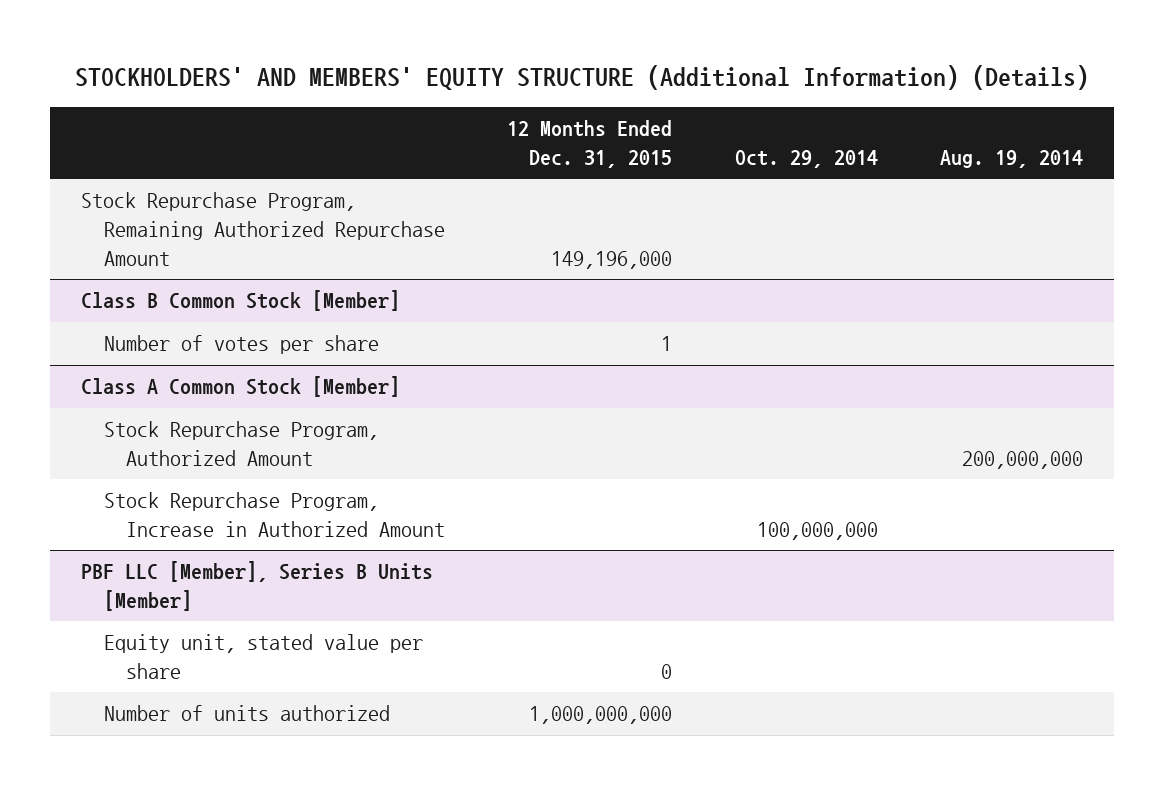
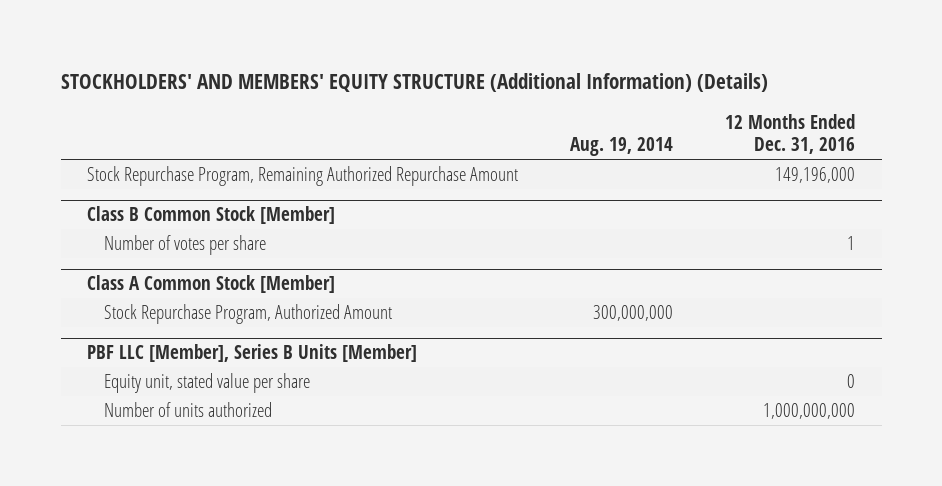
- | 12 Months Ended Dec. 31, 2015 | Oct. 29, 2014 | Aug. 19, 2014
+ | Aug. 19, 2014 | 12 Months Ended Dec. 31, 2016
@ Class A Common Stock [Member]
- Stock Repurchase Program, Authorized Amount | | | 200,000,000
- Stock Repurchase Program, Increase in Authorized Amount | | 100,000,000 |
+ Stock Repurchase Program, Authorized Amount | 300,000,000 |

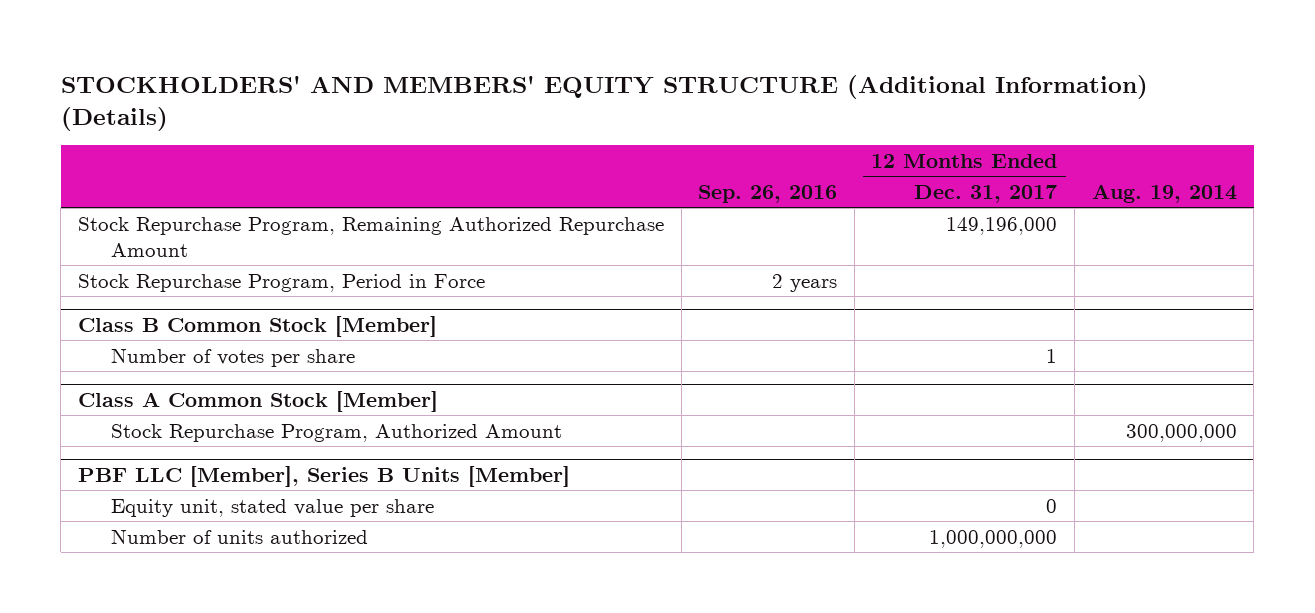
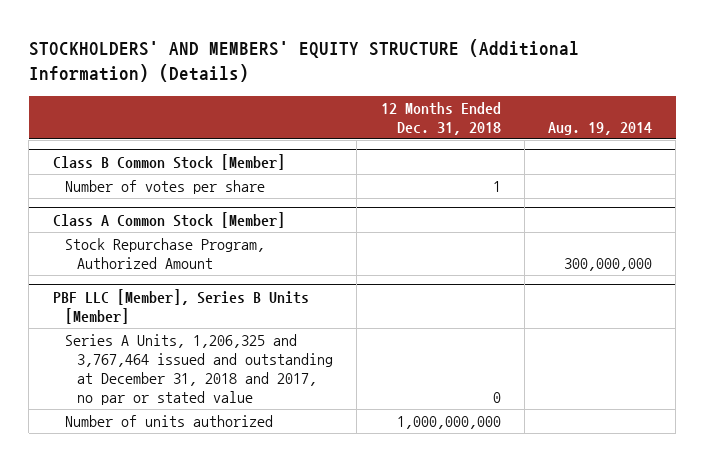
- | Sep. 26, 2016 | 12 Months Ended Dec. 31, 2017 | Aug. 19, 2014
+ | 12 Months Ended Dec. 31, 2018 | Aug. 19, 2014
- Stock Repurchase Program, Remaining Authorized Repurchase Amount | | 149,196,000 |
- Stock Repurchase Program, Period in Force | 2 years | |
@ PBF LLC [Member], Series B Units [Member]
- Equity unit, stated value per share | | 0 |
+ Series A Units, 1,206,325 and 3,767,464 issued and outstanding at December 31, 2018 and 2017, no par or stated value | 0 |

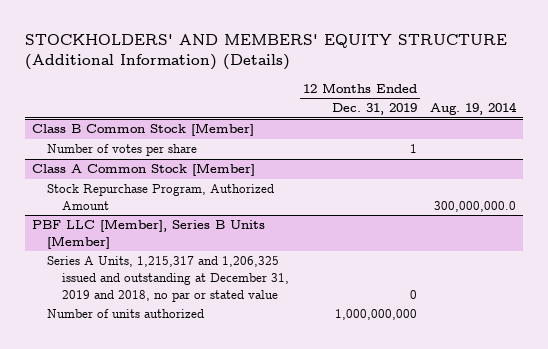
- | 12 Months Ended Dec. 31, 2018 | Aug. 19, 2014
+ | 12 Months Ended Dec. 31, 2019 | Aug. 19, 2014
@ Class A Common Stock [Member]
- Stock Repurchase Program, Authorized Amount | | 300,000,000
+ Stock Repurchase Program, Authorized Amount | | 300,000,000.0
@ PBF LLC [Member], Series B Units [Member]
- Series A Units, 1,206,325 and 3,767,464 issued and outstanding at December 31, 2018 and 2017, no par or stated value | 0 |
+ Series A Units, 1,215,317 and 1,206,325 issued and outstanding at December 31, 2019 and 2018, no par or stated value | 0 |

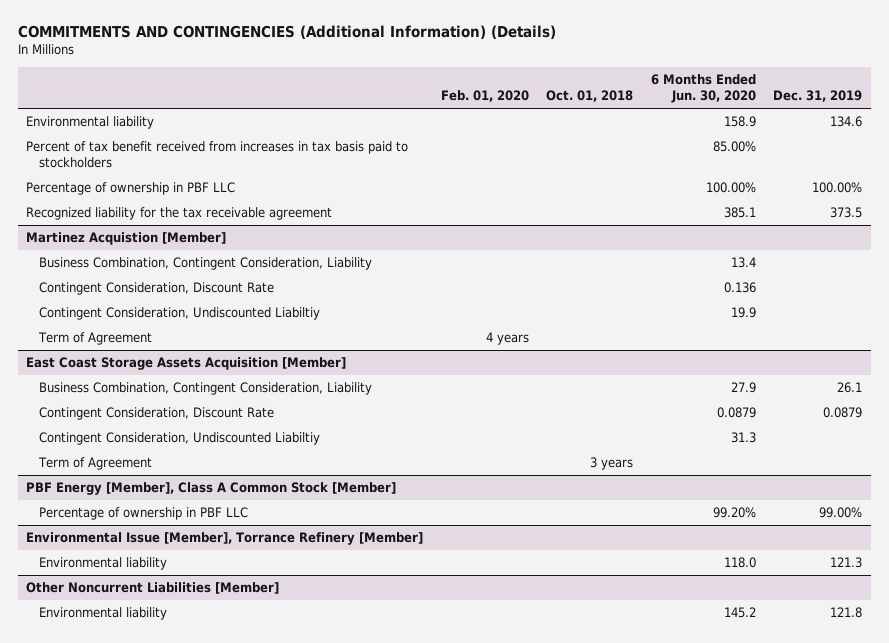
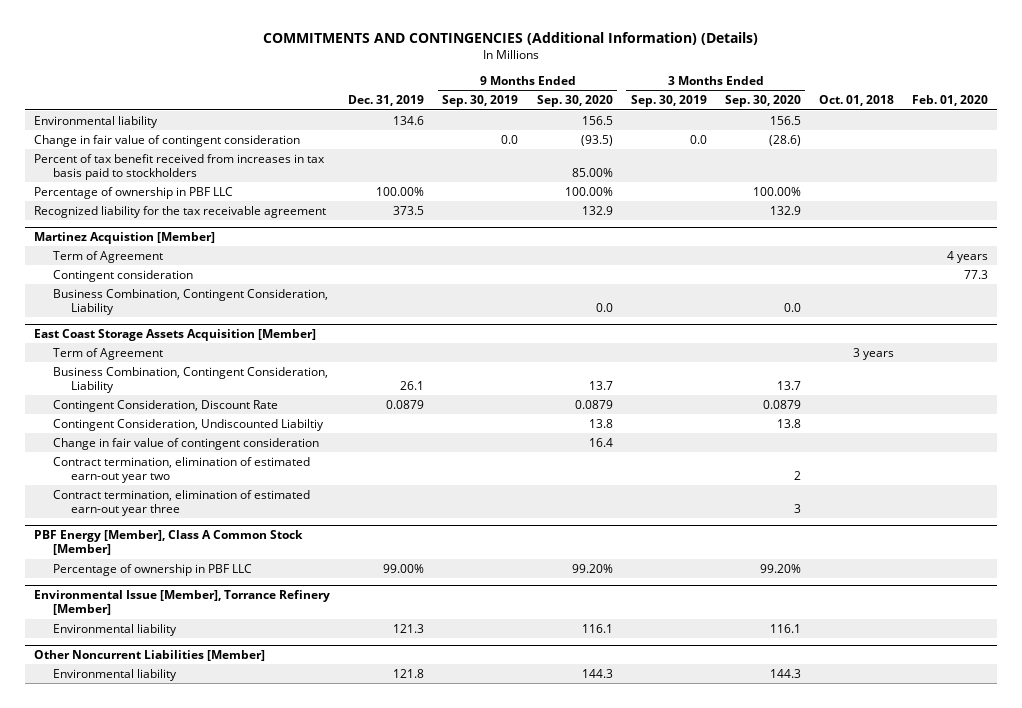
- | Feb. 01, 2020 | Oct. 01, 2018 | 6 Months Ended Jun. 30, 2020 | Dec. 31, 2019
+ | Dec. 31, 2019 | 9 Months Ended Sep. 30, 2019 | 9 Months Ended Sep. 30, 2020 | 3 Months Ended Sep. 30, 2019 | 3 Months Ended Sep. 30, 2020 | Oct. 01, 2018 | Feb. 01, 2020
+ Change in fair value of contingent consideration | | 0.0 | (93.5) | 0.0 | (28.6) | |
@ Martinez Acquistion [Member]
- Contingent Consideration, Discount Rate | | | 0.136 |
- Contingent Consideration, Undiscounted Liabiltiy | | | 19.9 |
+ Contingent consideration | | | | | | | 77.3
moved down: Business Combination, Contingent Consideration, Liability | | | 0.0 | | 0.0 | |
@ East Coast Storage Assets Acquisition [Member]
moved up: Term of Agreement | | | | | | 3 years |
+ Change in fair value of contingent consideration | | | 16.4 | | | |
+ Contract termination, elimination of estimated earn-out year two | | | | | 2 | |
+ Contract termination, elimination of estimated earn-out year three | | | | | 3 | |

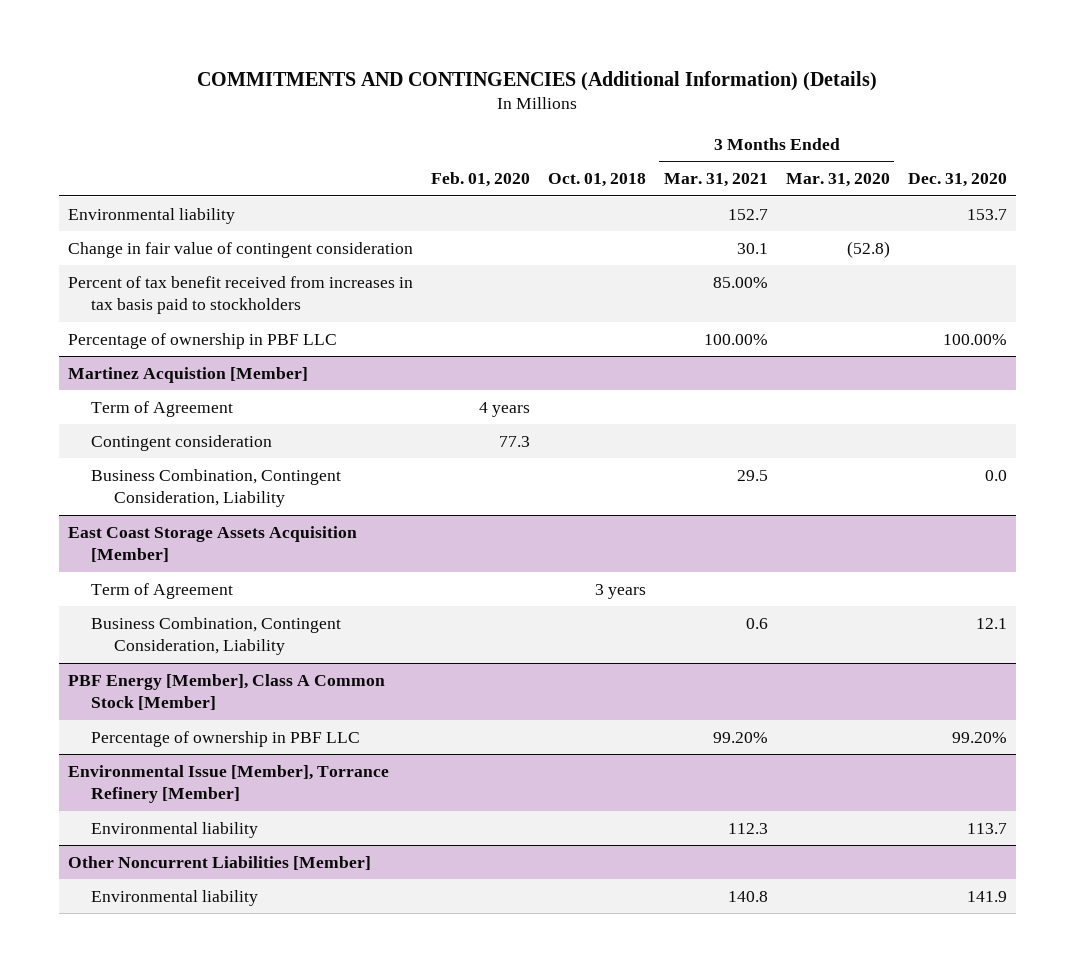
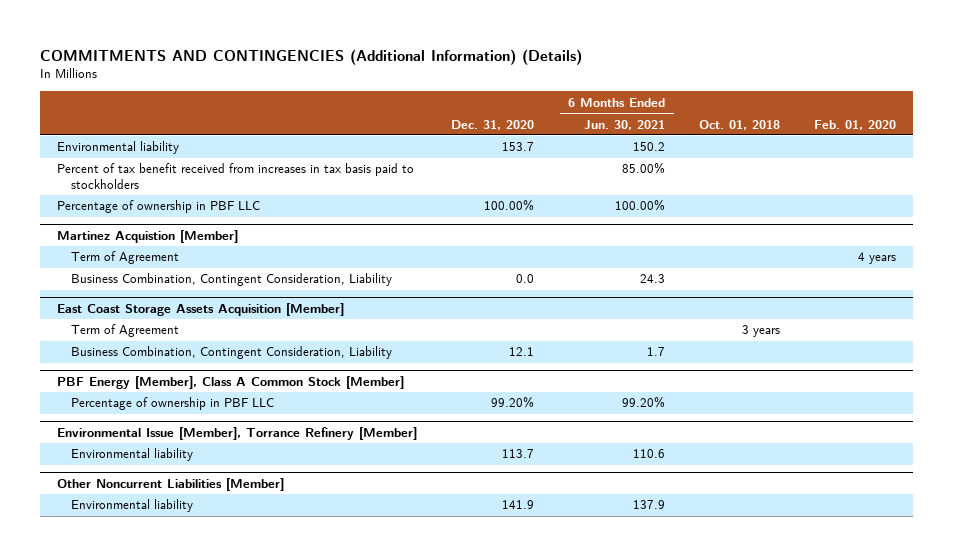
- | Feb. 01, 2020 | Oct. 01, 2018 | 3 Months Ended Mar. 31, 2021 | 3 Months Ended Mar. 31, 2020 | Dec. 31, 2020
+ | Dec. 31, 2020 | 6 Months Ended Jun. 30, 2021 | Oct. 01, 2018 | Feb. 01, 2020
- Change in fair value of contingent consideration | | | 30.1 | (52.8) |
@ Martinez Acquistion [Member]
- Contingent consideration | 77.3 | | | |

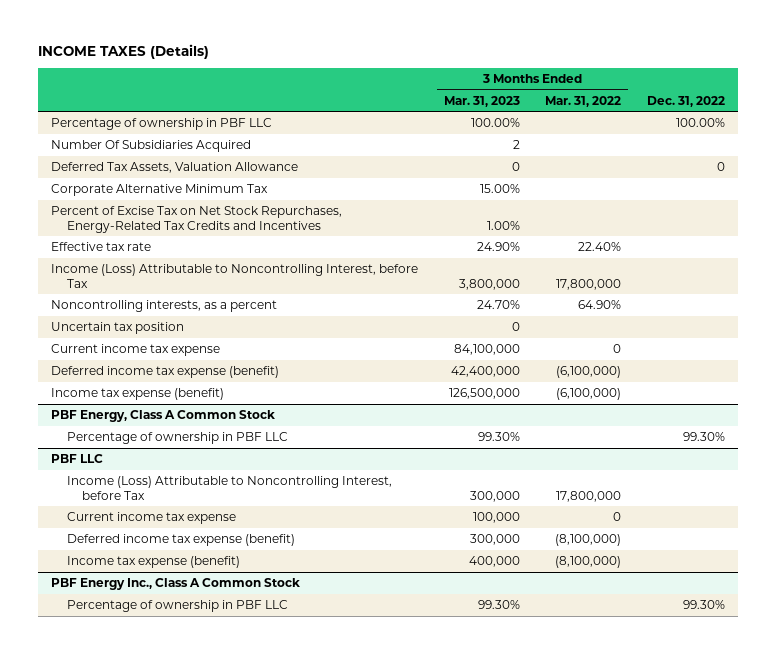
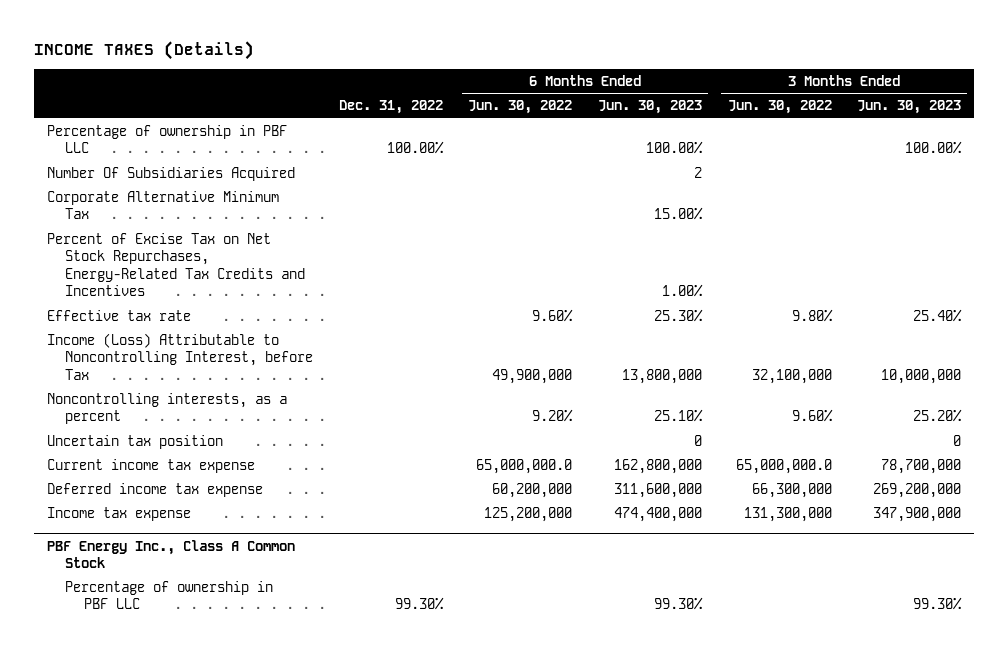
- | 3 Months Ended Mar. 31, 2023 | 3 Months Ended Mar. 31, 2022 | Dec. 31, 2022
+ | Dec. 31, 2022 | 6 Months Ended Jun. 30, 2022 | 6 Months Ended Jun. 30, 2023 | 3 Months Ended Jun. 30, 2022 | 3 Months Ended Jun. 30, 2023
- Deferred Tax Assets, Valuation Allowance | 0 | | 0
- Deferred income tax expense (benefit) | 42,400,000 | (6,100,000) |
- Income tax expense (benefit) | 126,500,000 | (6,100,000) |
- PBF Energy, Class A Common Stock
- Percentage of ownership in PBF LLC | 99.30% | | 99.30%
- PBF LLC
- Income (Loss) Attributable to Noncontrolling Interest, before Tax | 300,000 | 17,800,000 |
- Current income tax expense | 100,000 | 0 |
- Deferred income tax expense (benefit) | 300,000 | (8,100,000) |
- Income tax expense (benefit) | 400,000 | (8,100,000) |
+ Deferred income tax expense | | 60,200,000 | 311,600,000 | 66,300,000 | 269,200,000
+ Income tax expense | | 125,200,000 | 474,400,000 | 131,300,000 | 347,900,000

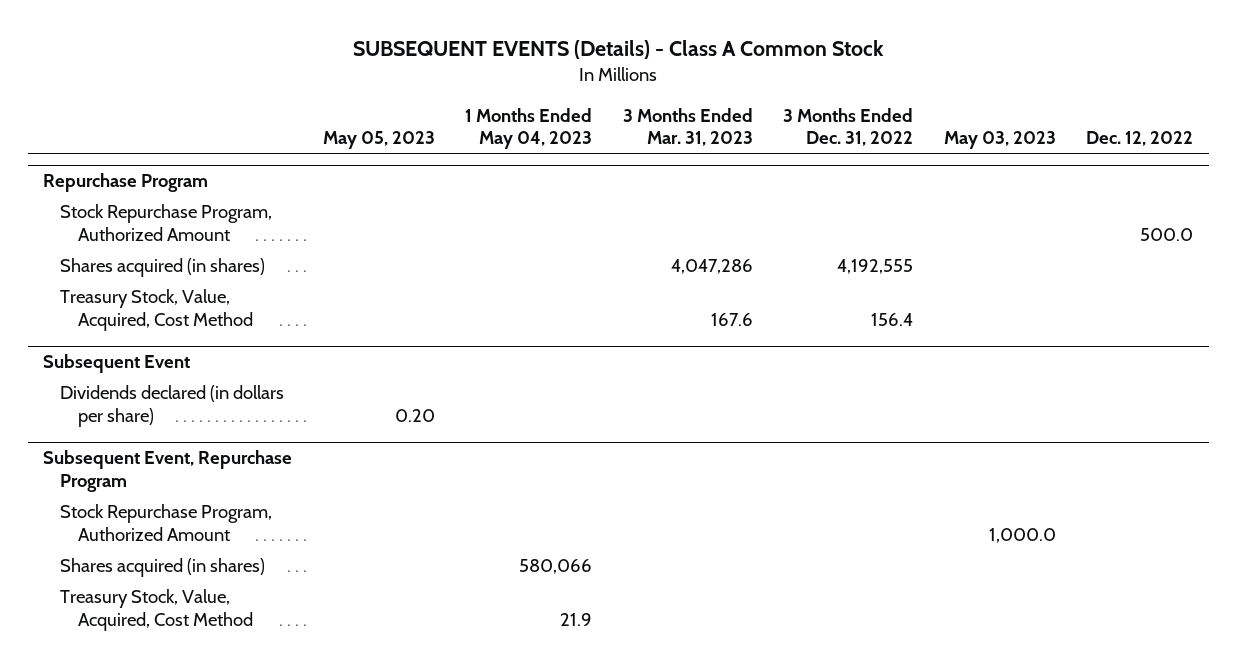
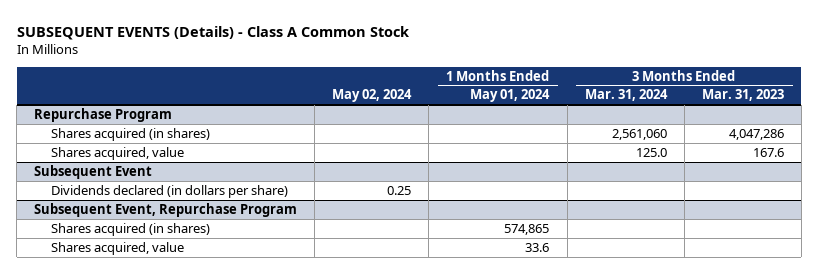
- | May 05, 2023 | 1 Months Ended May 04, 2023 | 3 Months Ended Mar. 31, 2023 | 3 Months Ended Dec. 31, 2022 | May 03, 2023 | Dec. 12, 2022
+ | May 02, 2024 | 1 Months Ended May 01, 2024 | 3 Months Ended Mar. 31, 2024 | 3 Months Ended Mar. 31, 2023
@ Repurchase Program
- Stock Repurchase Program, Authorized Amount | | | | | | 500.0
- Treasury Stock, Value, Acquired, Cost Method | | | 167.6 | 156.4 | |
+ Shares acquired, value | | | 125.0 | 167.6
@ Subsequent Event, Repurchase Program
- Stock Repurchase Program, Authorized Amount | | | | | 1,000.0 |
- Treasury Stock, Value, Acquired, Cost Method | | 21.9 | | | |
+ Shares acquired, value | | 33.6 | |

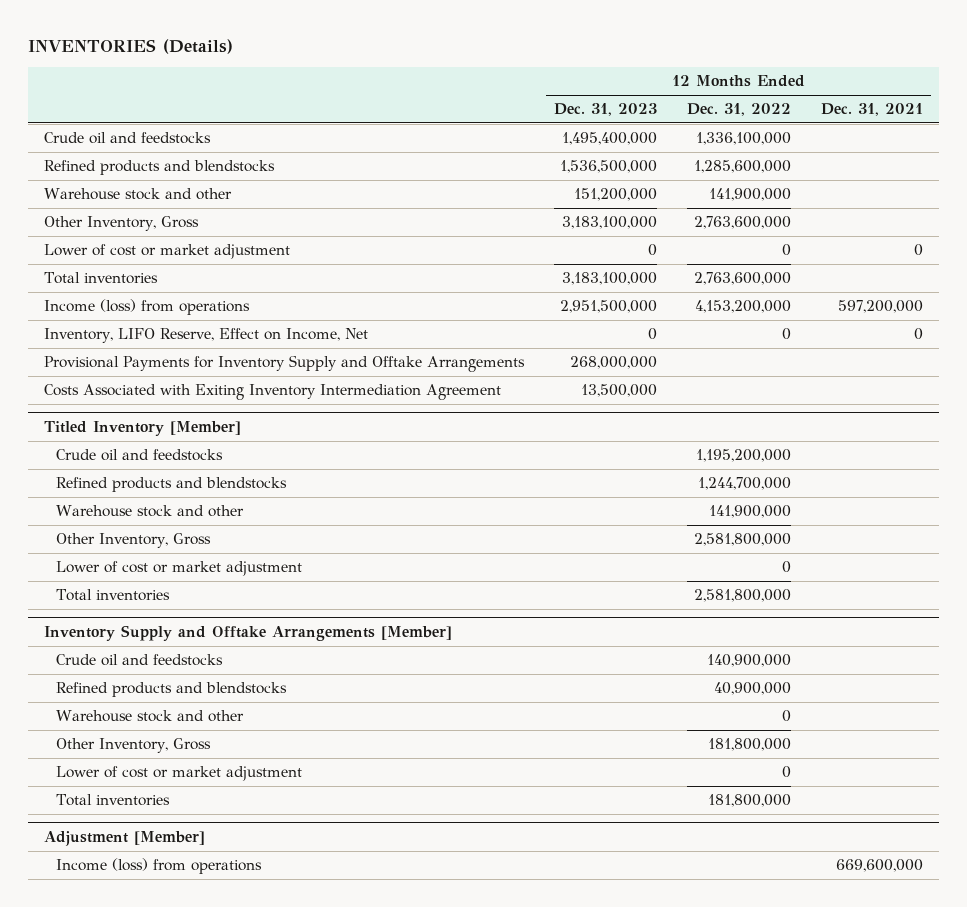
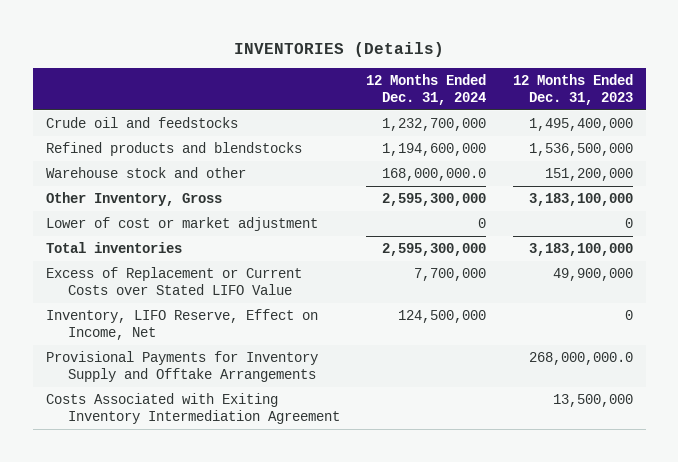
- | 12 Months Ended Dec. 31, 2023 | 12 Months Ended Dec. 31, 2022 | 12 Months Ended Dec. 31, 2021
+ | 12 Months Ended Dec. 31, 2024 | 12 Months Ended Dec. 31, 2023
- Income (loss) from operations | 2,951,500,000 | 4,153,200,000 | 597,200,000
+ Excess of Replacement or Current Costs over Stated LIFO Value | 7,700,000 | 49,900,000
- Provisional Payments for Inventory Supply and Offtake Arrangements | 268,000,000 | |
+ Provisional Payments for Inventory Supply and Offtake Arrangements | | 268,000,000.0
- Titled Inventory [Member]
- Crude oil and feedstocks | | 1,195,200,000 |
- Refined products and blendstocks | | 1,244,700,000 |
- Warehouse stock and other | | 141,900,000 |
- Other Inventory, Gross | | 2,581,800,000 |
- Lower of cost or market adjustment | | 0 |
- Total inventories | | 2,581,800,000 |
- Inventory Supply and Offtake Arrangements [Member]
- Crude oil and feedstocks | | 140,900,000 |
- Refined products and blendstocks | | 40,900,000 |
- Warehouse stock and other | | 0 |
- Other Inventory, Gross | | 181,800,000 |
- Lower of cost or market adjustment | | 0 |
- Total inventories | | 181,800,000 |
- Adjustment [Member]
- Income (loss) from operations | | | 669,600,000

